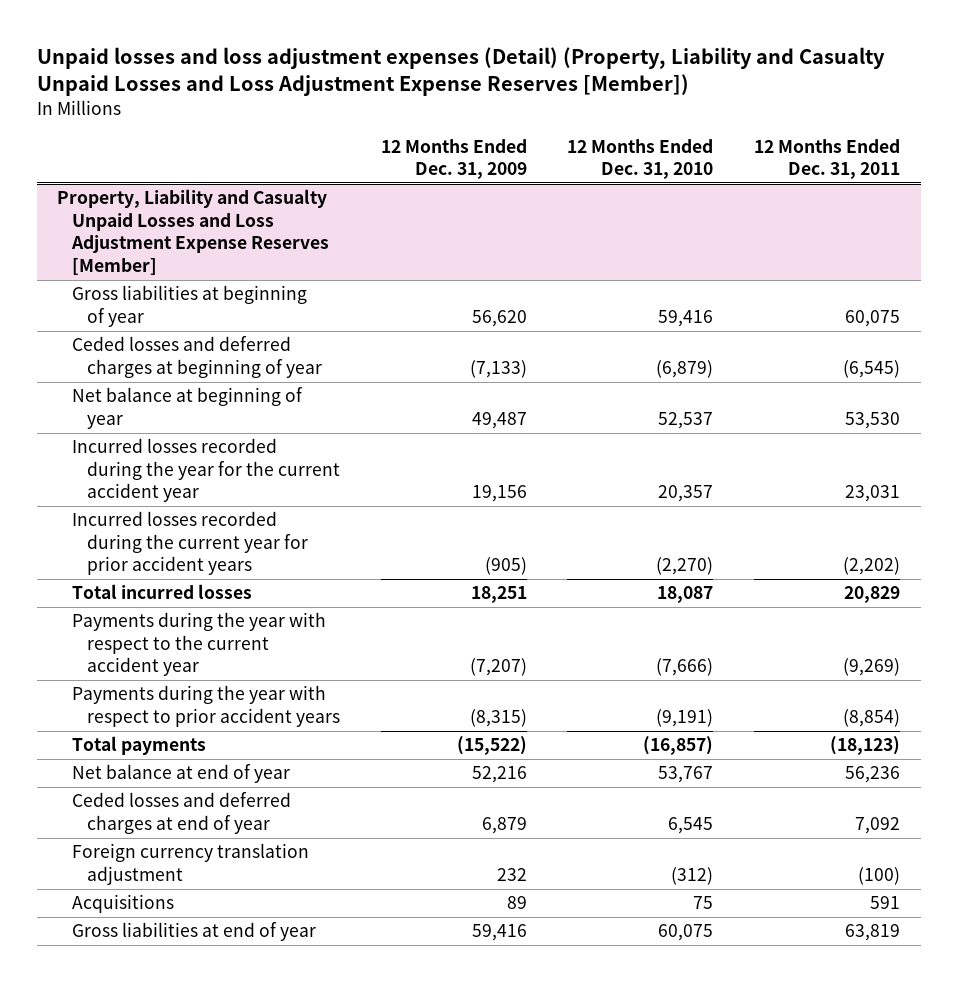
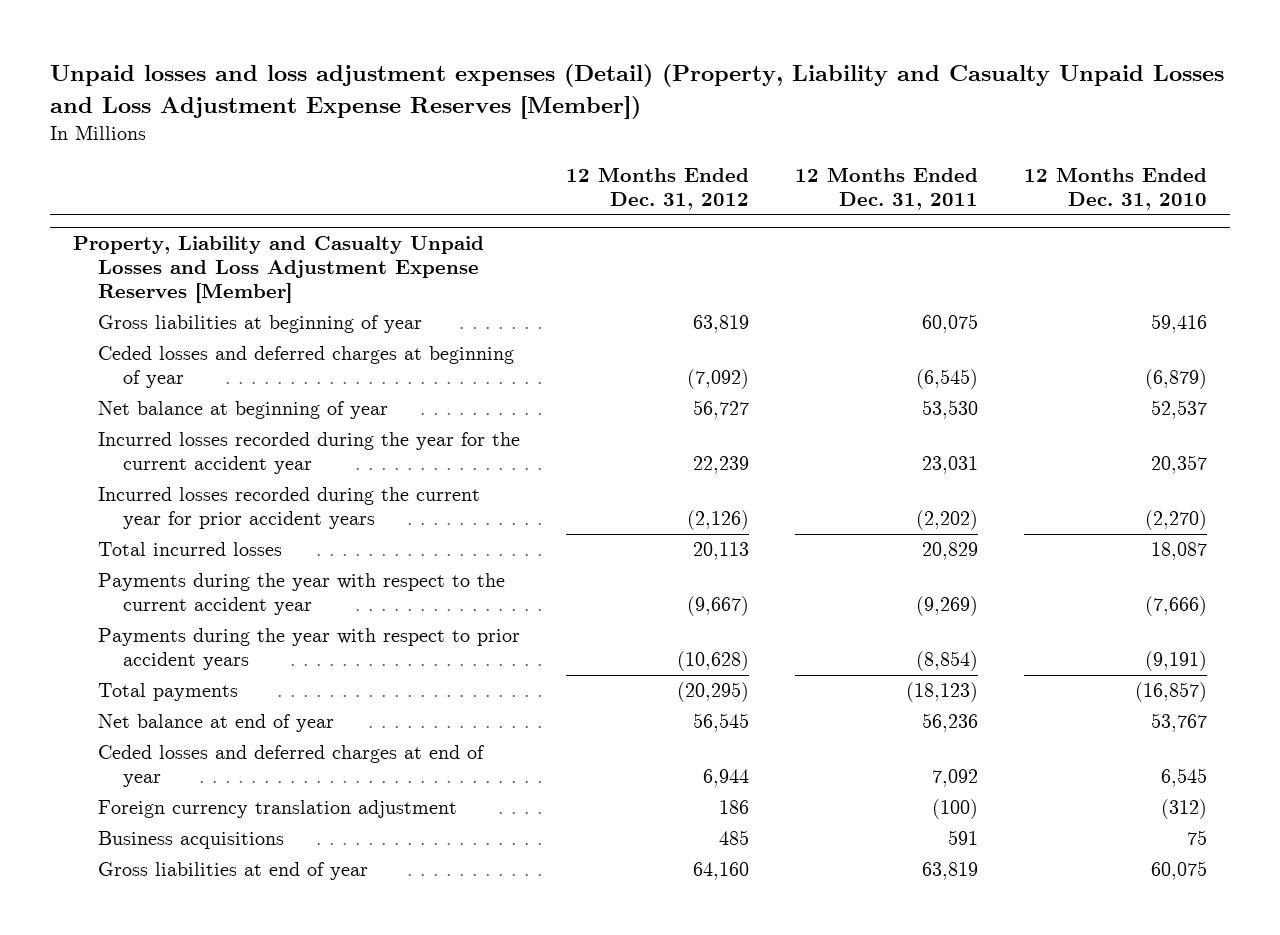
- | 12 Months Ended Dec. 31, 2009 | 12 Months Ended Dec. 31, 2010 | 12 Months Ended Dec. 31, 2011
+ | 12 Months Ended Dec. 31, 2012 | 12 Months Ended Dec. 31, 2011 | 12 Months Ended Dec. 31, 2010
@ Property, Liability and Casualty Unpaid Losses and Loss Adjustment Expense Reserves [Member]
- Acquisitions | 89 | 75 | 591
+ Business acquisitions | 485 | 591 | 75

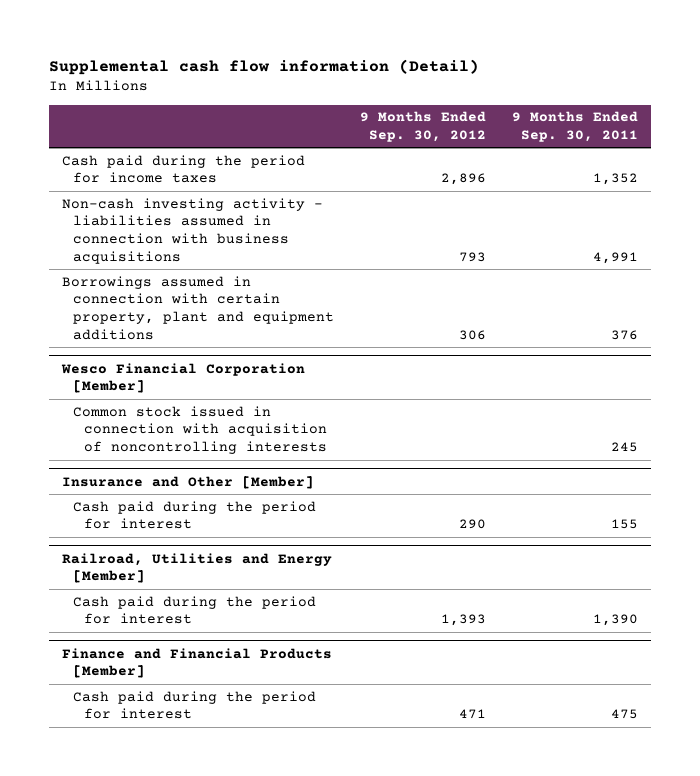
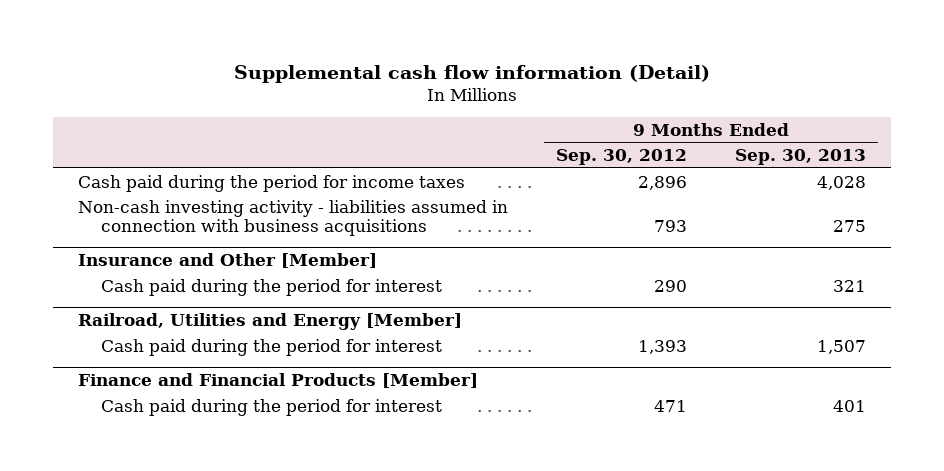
- | 9 Months Ended Sep. 30, 2012 | 9 Months Ended Sep. 30, 2011
+ | 9 Months Ended Sep. 30, 2012 | 9 Months Ended Sep. 30, 2013
- Borrowings assumed in connection with certain property, plant and equipment additions | 306 | 376
- Wesco Financial Corporation [Member]
- Common stock issued in connection with acquisition of noncontrolling interests | | 245

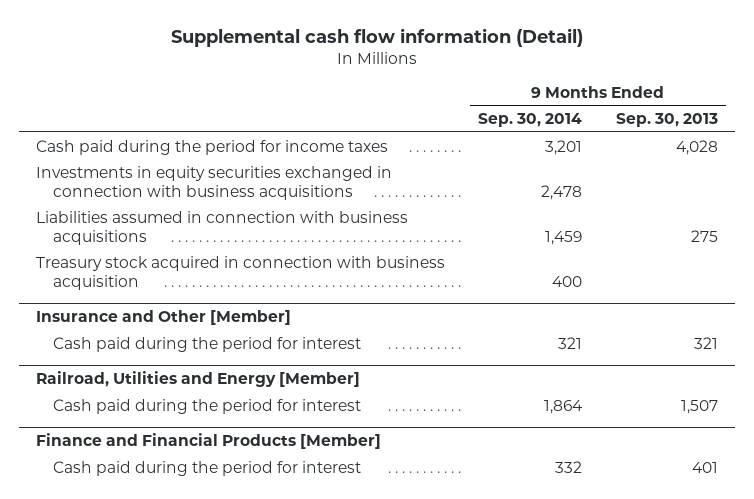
- | 9 Months Ended Sep. 30, 2012 | 9 Months Ended Sep. 30, 2013
+ | 9 Months Ended Sep. 30, 2014 | 9 Months Ended Sep. 30, 2013
- Non-cash investing activity - liabilities assumed in connection with business acquisitions | 793 | 275
+ Investments in equity securities exchanged in connection with business acquisitions | 2,478 |
+ Liabilities assumed in connection with business acquisitions | 1,459 | 275
+ Treasury stock acquired in connection with business acquisition | 400 |

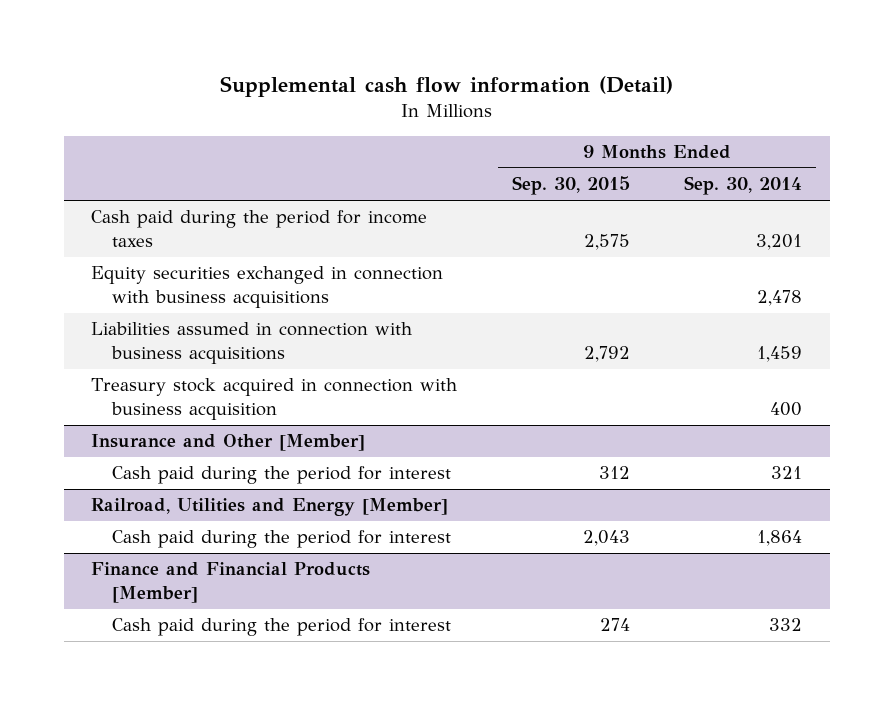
- | 9 Months Ended Sep. 30, 2014 | 9 Months Ended Sep. 30, 2013
+ | 9 Months Ended Sep. 30, 2015 | 9 Months Ended Sep. 30, 2014
- Investments in equity securities exchanged in connection with business acquisitions | 2,478 |
+ Equity securities exchanged in connection with business acquisitions | | 2,478

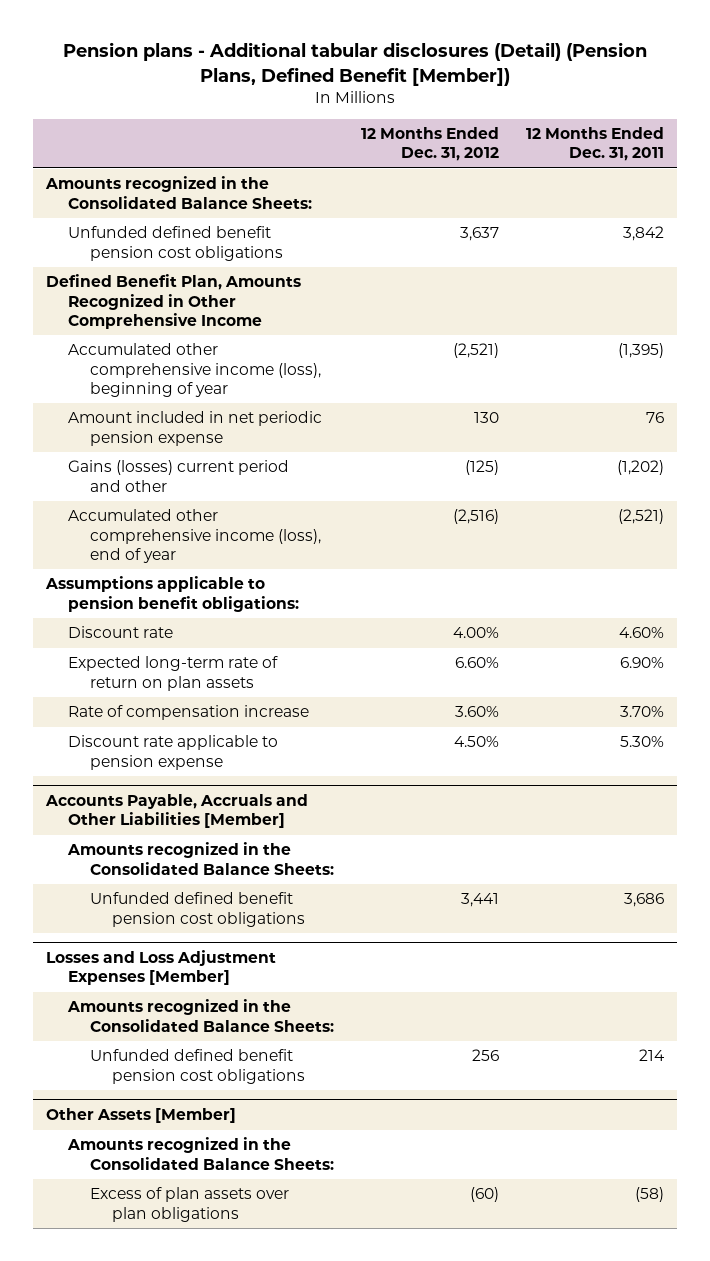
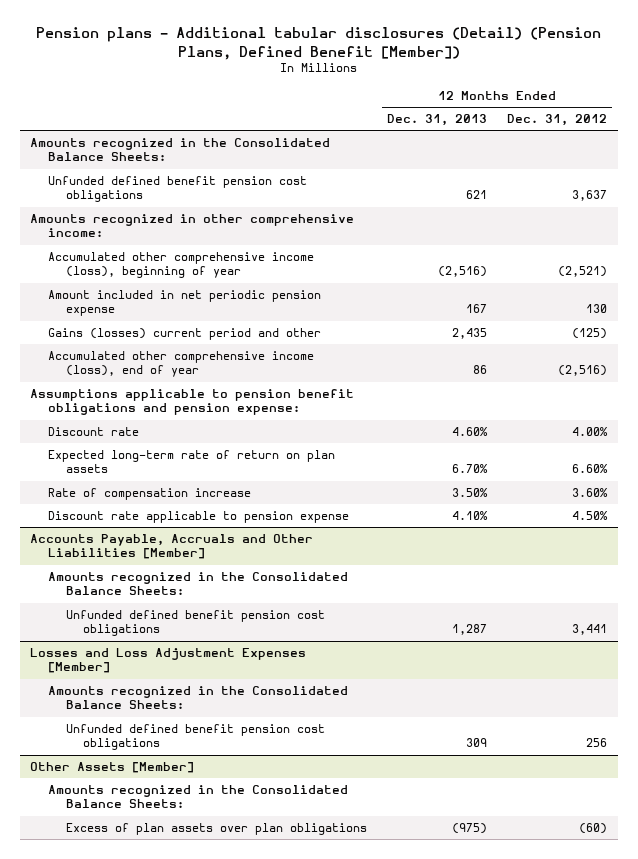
- | 12 Months Ended Dec. 31, 2012 | 12 Months Ended Dec. 31, 2011
+ | 12 Months Ended Dec. 31, 2013 | 12 Months Ended Dec. 31, 2012
- Defined Benefit Plan, Amounts Recognized in Other Comprehensive Income
+ Amounts recognized in other comprehensive income:
- Assumptions applicable to pension benefit obligations:
+ Assumptions applicable to pension benefit obligations and pension expense:

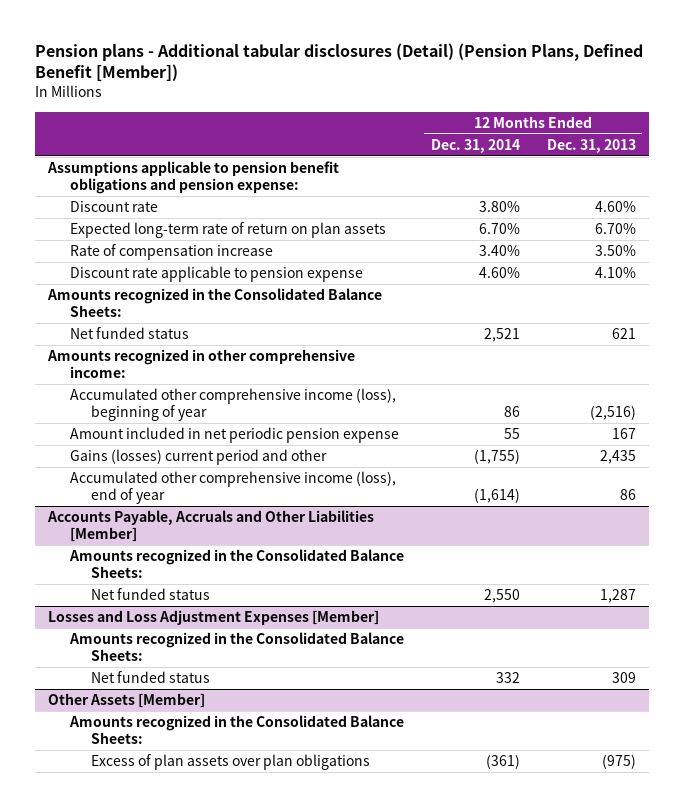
- | 12 Months Ended Dec. 31, 2013 | 12 Months Ended Dec. 31, 2012
+ | 12 Months Ended Dec. 31, 2014 | 12 Months Ended Dec. 31, 2013
moved up: Assumptions applicable to pension benefit obligations and pension expense:
moved up: Discount rate | 3.80% | 4.60%
moved up: Expected long-term rate of return on plan assets | 6.70% | 6.70%
moved up: Rate of compensation increase | 3.40% | 3.50%
moved up: Discount rate applicable to pension expense | 4.60% | 4.10%
- Unfunded defined benefit pension cost obligations | 621 | 3,637
+ Net funded status | 2,521 | 621
@ Accounts Payable, Accruals and Other Liabilities [Member]
- Unfunded defined benefit pension cost obligations | 1,287 | 3,441
+ Net funded status | 2,550 | 1,287
@ Losses and Loss Adjustment Expenses [Member]
- Unfunded defined benefit pension cost obligations | 309 | 256
+ Net funded status | 332 | 309

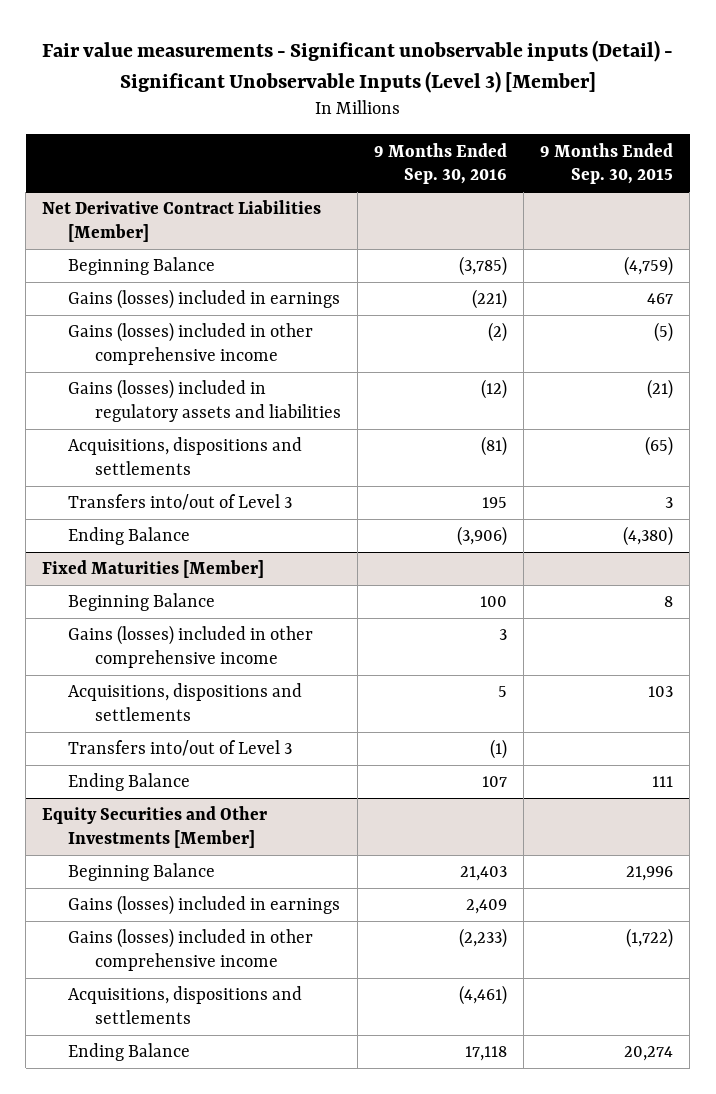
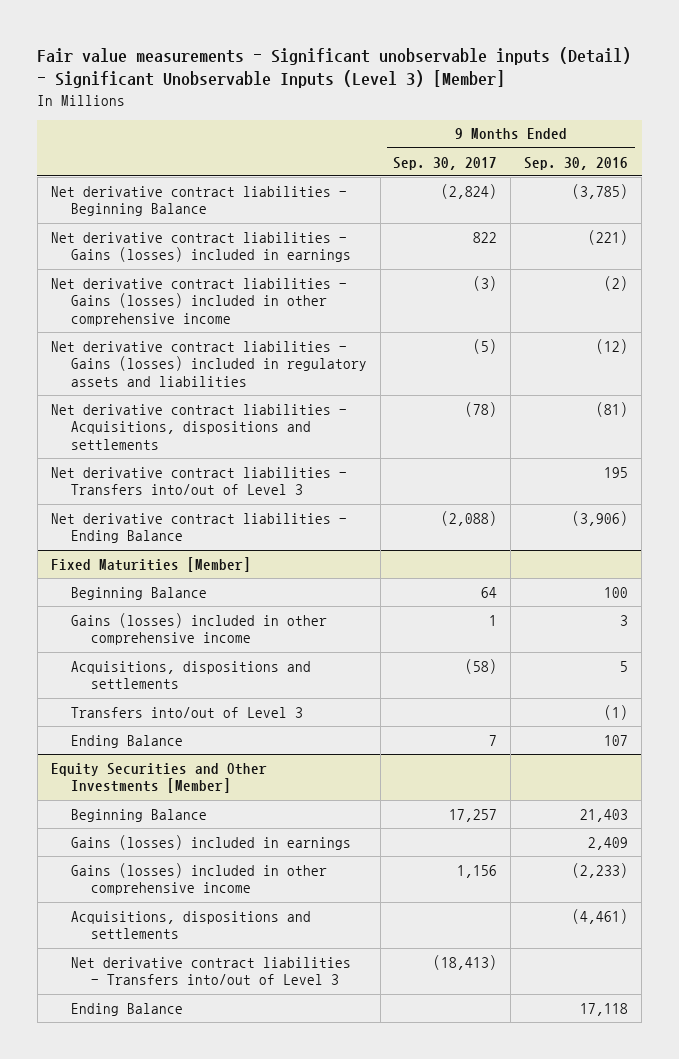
- | 9 Months Ended Sep. 30, 2016 | 9 Months Ended Sep. 30, 2015
+ | 9 Months Ended Sep. 30, 2017 | 9 Months Ended Sep. 30, 2016
- Net Derivative Contract Liabilities [Member]
- Beginning Balance | (3,785) | (4,759)
- Gains (losses) included in earnings | (221) | 467
- Gains (losses) included in other comprehensive income | (2) | (5)
- Gains (losses) included in regulatory assets and liabilities | (12) | (21)
- Acquisitions, dispositions and settlements | (81) | (65)
- Transfers into/out of Level 3 | 195 | 3
- Ending Balance | (3,906) | (4,380)
+ Net derivative contract liabilities - Beginning Balance | (2,824) | (3,785)
+ Net derivative contract liabilities - Gains (losses) included in earnings | 822 | (221)
+ Net derivative contract liabilities - Gains (losses) included in other comprehensive income | (3) | (2)
+ Net derivative contract liabilities - Gains (losses) included in regulatory assets and liabilities | (5) | (12)
+ Net derivative contract liabilities - Acquisitions, dispositions and settlements | (78) | (81)
+ Net derivative contract liabilities - Transfers into/out of Level 3 | | 195
+ Net derivative contract liabilities - Ending Balance | (2,088) | (3,906)
@ Equity Securities and Other Investments [Member]
+ Net derivative contract liabilities - Transfers into/out of Level 3 | (18,413) |

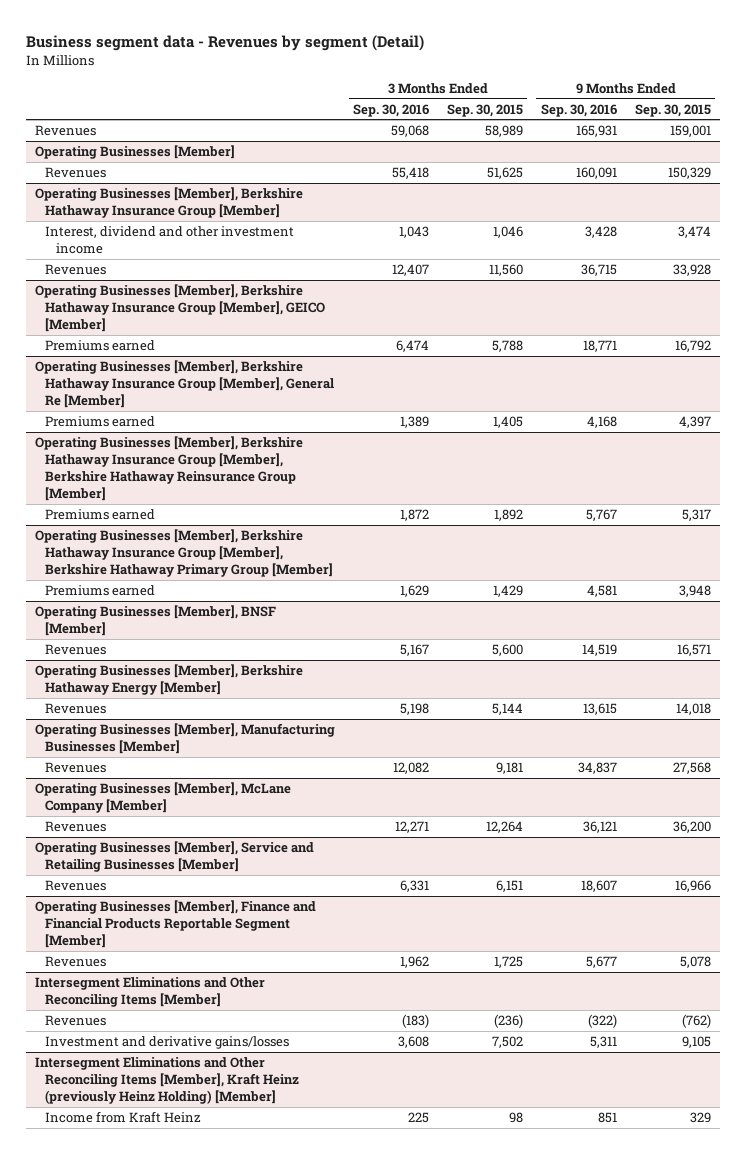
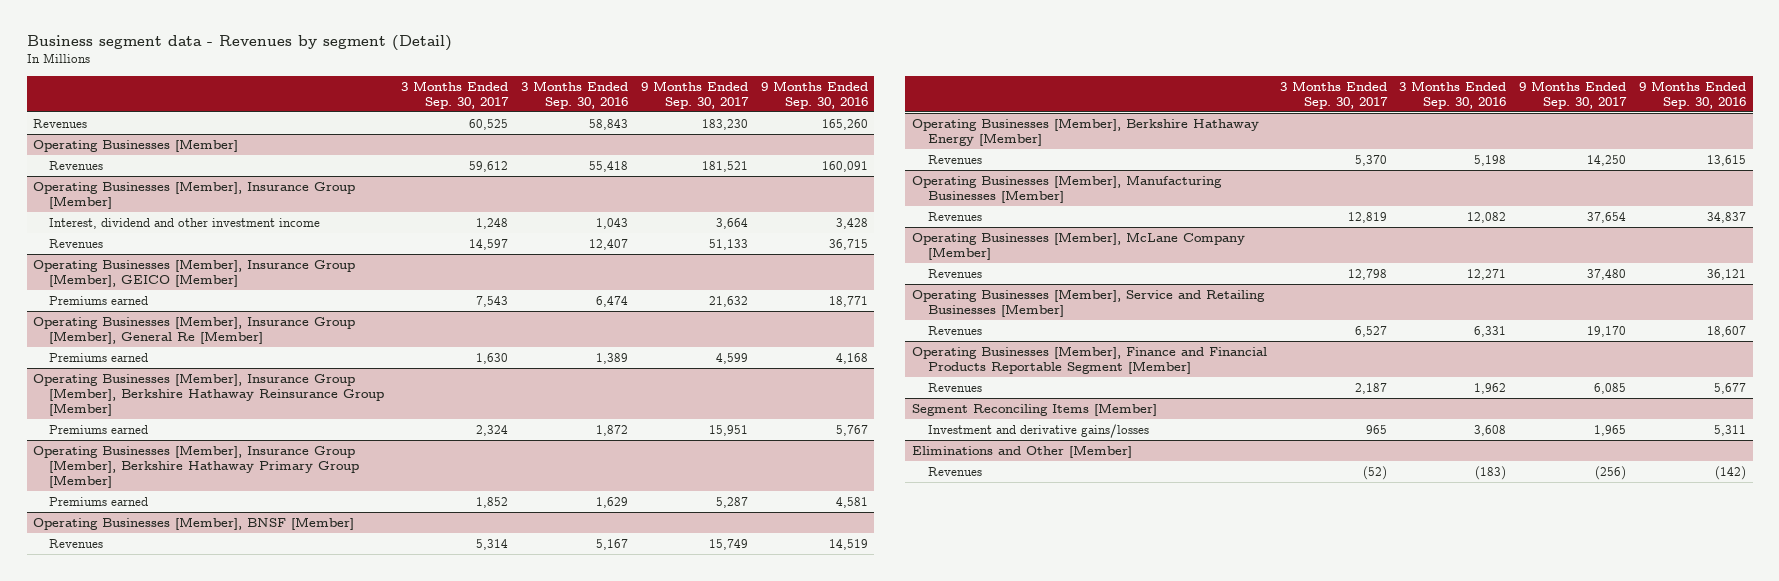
- | 3 Months Ended Sep. 30, 2016 | 3 Months Ended Sep. 30, 2015 | 9 Months Ended Sep. 30, 2016 | 9 Months Ended Sep. 30, 2015
+ | 3 Months Ended Sep. 30, 2017 | 3 Months Ended Sep. 30, 2016 | 9 Months Ended Sep. 30, 2017 | 9 Months Ended Sep. 30, 2016
- Revenues | 59,068 | 58,989 | 165,931 | 159,001
+ Revenues | 60,525 | 58,843 | 183,230 | 165,260
- Operating Businesses [Member], Berkshire Hathaway Insurance Group [Member]
+ Operating Businesses [Member], Insurance Group [Member]
- Operating Businesses [Member], Berkshire Hathaway Insurance Group [Member], GEICO [Member]
+ Operating Businesses [Member], Insurance Group [Member], GEICO [Member]
- Operating Businesses [Member], Berkshire Hathaway Insurance Group [Member], General Re [Member]
+ Operating Businesses [Member], Insurance Group [Member], General Re [Member]
- Operating Businesses [Member], Berkshire Hathaway Insurance Group [Member], Berkshire Hathaway Reinsurance Group [Member]
+ Operating Businesses [Member], Insurance Group [Member], Berkshire Hathaway Reinsurance Group [Member]
- Operating Businesses [Member], Berkshire Hathaway Insurance Group [Member], Berkshire Hathaway Primary Group [Member]
+ Operating Businesses [Member], Insurance Group [Member], Berkshire Hathaway Primary Group [Member]
- Intersegment Eliminations and Other Reconciling Items [Member]
- Revenues | (183) | (236) | (322) | (762)
+ Segment Reconciling Items [Member]
- Intersegment Eliminations and Other Reconciling Items [Member], Kraft Heinz (previously Heinz Holding) [Member]
- Income from Kraft Heinz | 225 | 98 | 851 | 329
+ Eliminations and Other [Member]
+ Revenues | (52) | (183) | (256) | (142)

